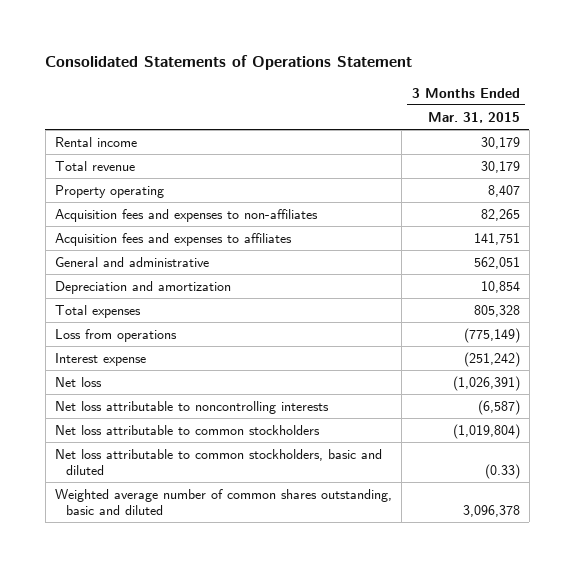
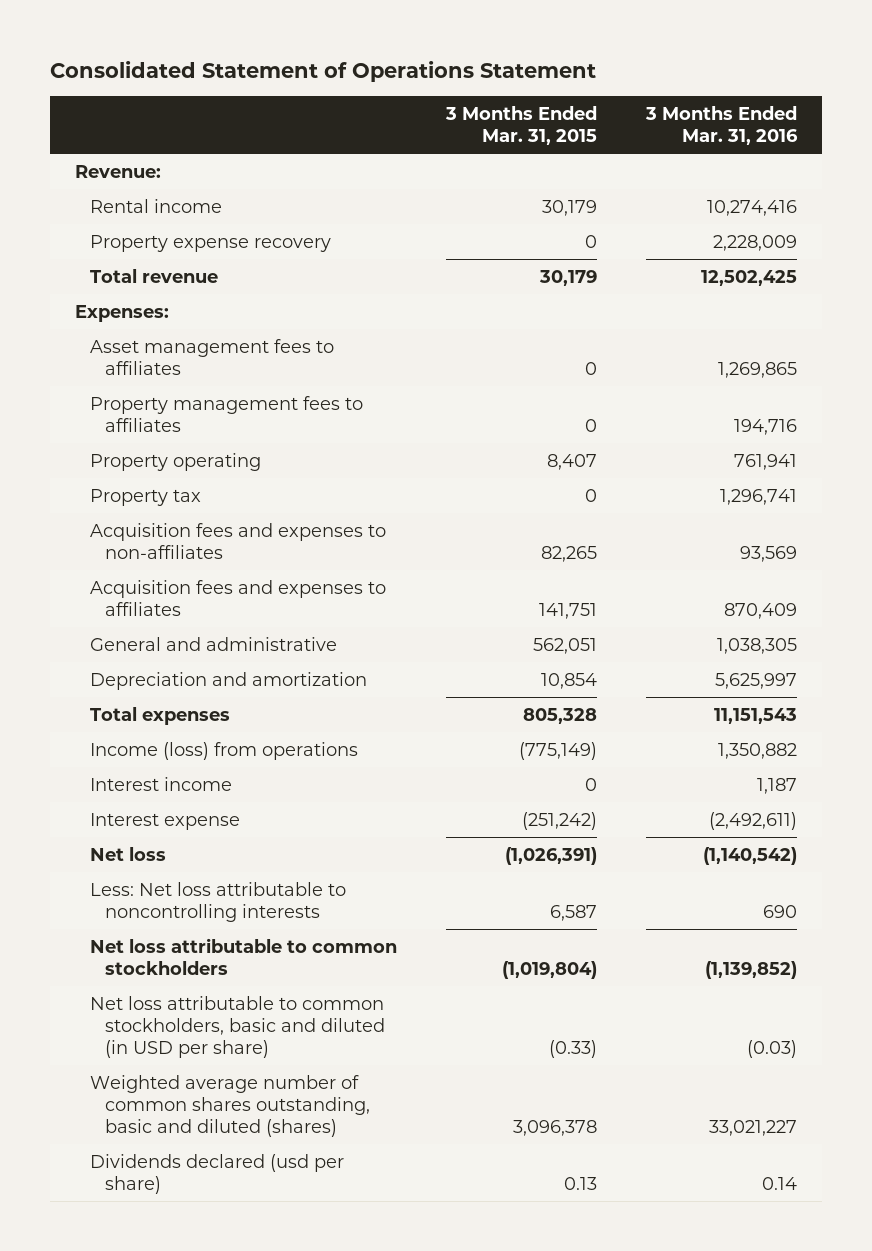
- Consolidated Statements of Operations Statement
+ Consolidated Statement of Operations Statement
- | 3 Months Ended Mar. 31, 2015
+ | 3 Months Ended Mar. 31, 2015 | 3 Months Ended Mar. 31, 2016
+ Revenue:
+ Property expense recovery | 0 | 2,228,009
+ Expenses:
+ Asset management fees to affiliates | 0 | 1,269,865
+ Property management fees to affiliates | 0 | 194,716
+ Property tax | 0 | 1,296,741
- Loss from operations | (775,149)
+ Income (loss) from operations | (775,149) | 1,350,882
+ Interest income | 0 | 1,187
- Net loss attributable to noncontrolling interests | (6,587)
+ Less: Net loss attributable to noncontrolling interests | 6,587 | 690
- Net loss attributable to common stockholders, basic and diluted | (0.33)
- Weighted average number of common shares outstanding, basic and diluted | 3,096,378
+ Net loss attributable to common stockholders, basic and diluted (in USD per share) | (0.33) | (0.03)
+ Weighted average number of common shares outstanding, basic and diluted (shares) | 3,096,378 | 33,021,227
+ Dividends declared (usd per share) | 0.13 | 0.14

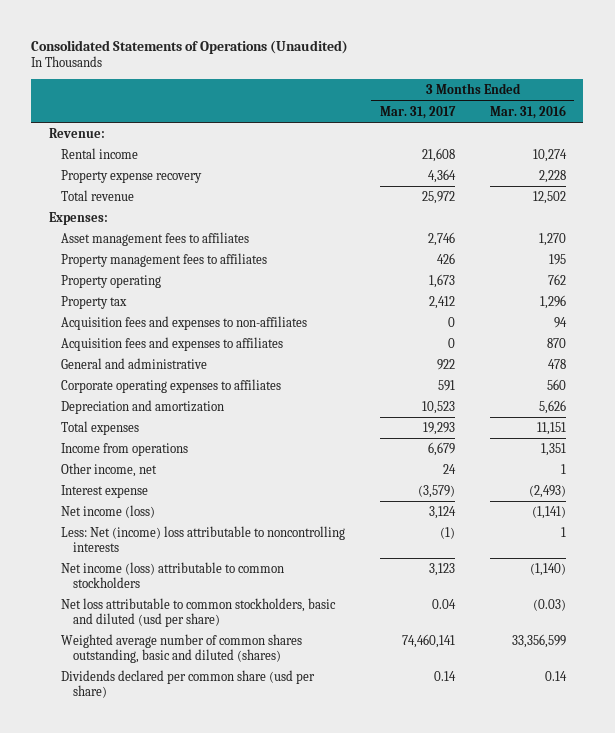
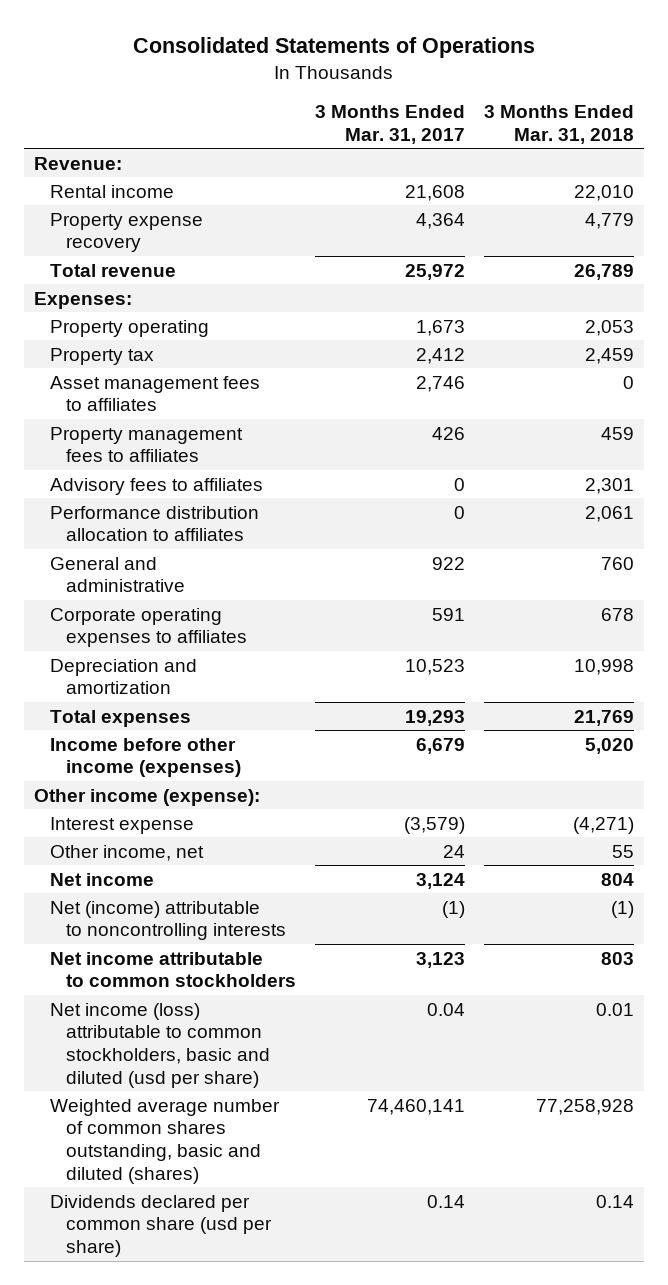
- Consolidated Statements of Operations (Unaudited)
+ Consolidated Statements of Operations
- | 3 Months Ended Mar. 31, 2017 | 3 Months Ended Mar. 31, 2016
+ | 3 Months Ended Mar. 31, 2017 | 3 Months Ended Mar. 31, 2018
- Acquisition fees and expenses to non-affiliates | 0 | 94
- Acquisition fees and expenses to affiliates | 0 | 870
moved down: Asset management fees to affiliates | 2,746 | 0
moved down: Property management fees to affiliates | 426 | 459
+ Advisory fees to affiliates | 0 | 2,301
+ Performance distribution allocation to affiliates | 0 | 2,061
- Income from operations | 6,679 | 1,351
+ Income before other income (expenses) | 6,679 | 5,020
+ Other income (expense):
- Net income (loss) | 3,124 | (1,141)
- Less: Net (income) loss attributable to noncontrolling interests | (1) | 1
- Net income (loss) attributable to common stockholders | 3,123 | (1,140)
- Net loss attributable to common stockholders, basic and diluted (usd per share) | 0.04 | (0.03)
moved down: Other income, net | 24 | 55
+ Net income | 3,124 | 804
+ Net (income) attributable to noncontrolling interests | (1) | (1)
+ Net income attributable to common stockholders | 3,123 | 803
+ Net income (loss) attributable to common stockholders, basic and diluted (usd per share) | 0.04 | 0.01

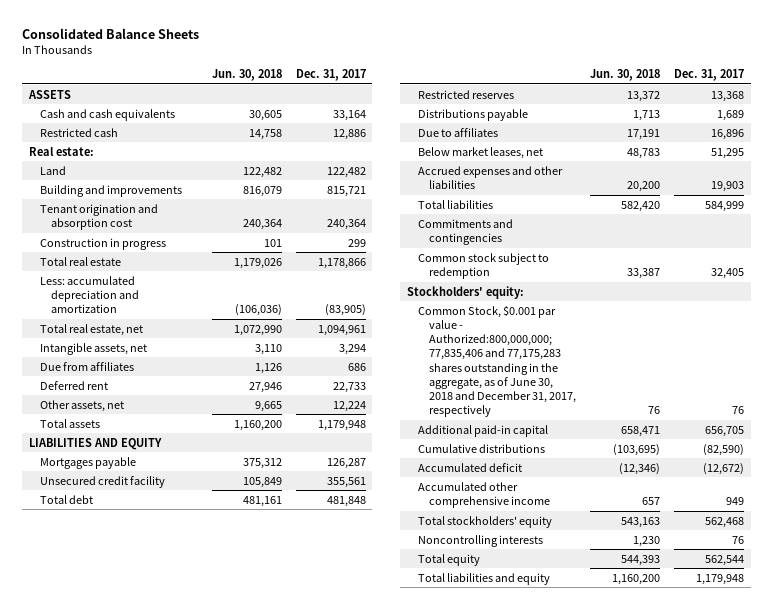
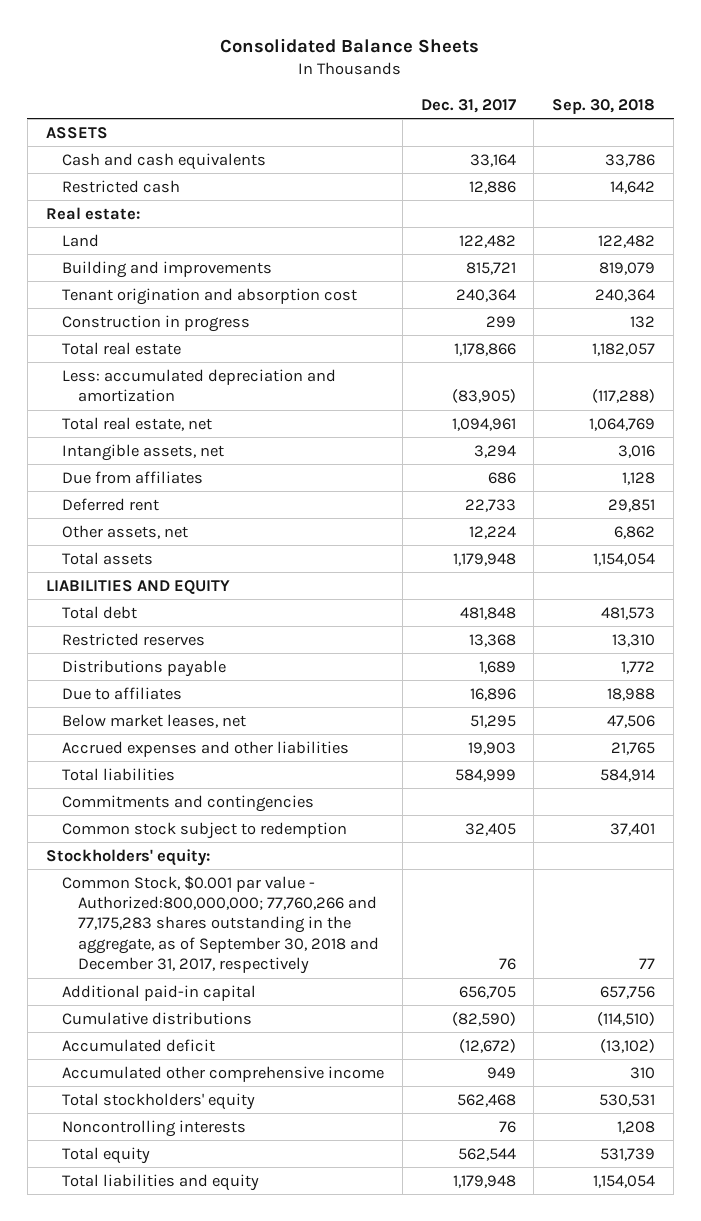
- | Jun. 30, 2018 | Dec. 31, 2017
+ | Dec. 31, 2017 | Sep. 30, 2018
- Mortgages payable | 375,312 | 126,287
- Unsecured credit facility | 105,849 | 355,561
- Common Stock, $0.001 par value - Authorized:800,000,000; 77,835,406 and 77,175,283 shares outstanding in the aggregate, as of June 30, 2018 and December 31, 2017, respectively | 76 | 76
+ Common Stock, $0.001 par value - Authorized:800,000,000; 77,760,266 and 77,175,283 shares outstanding in the aggregate, as of September 30, 2018 and December 31, 2017, respectively | 76 | 77

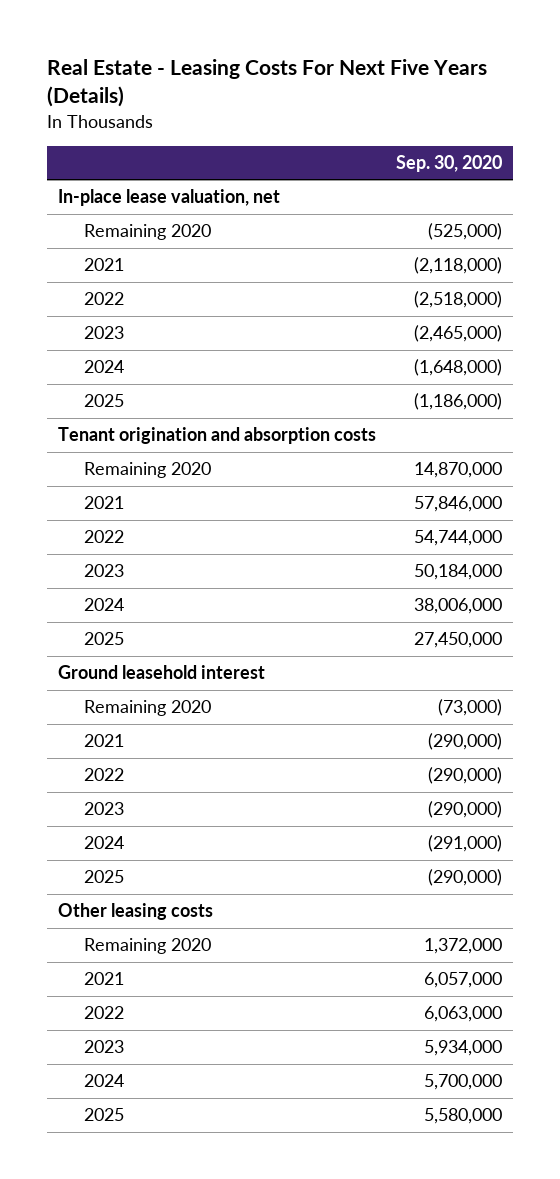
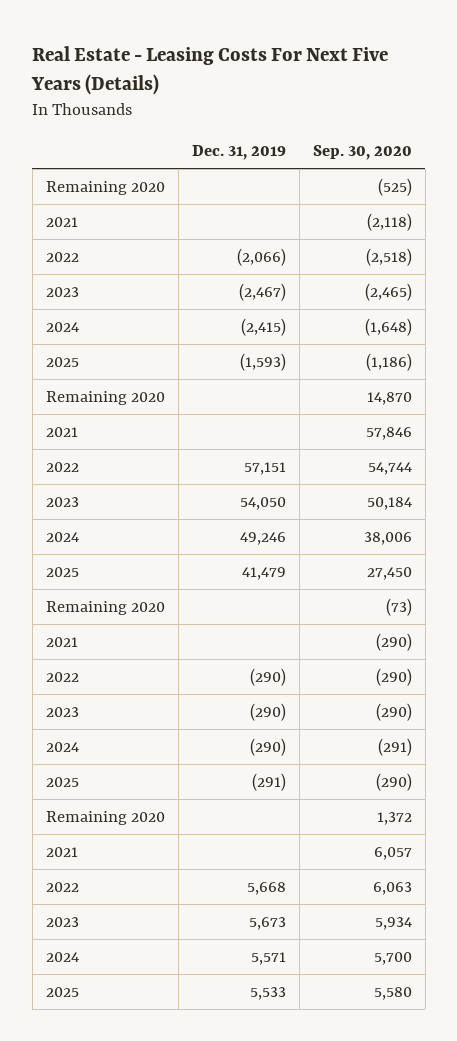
- | Sep. 30, 2020
+ | Dec. 31, 2019 | Sep. 30, 2020
- In-place lease valuation, net
- Remaining 2020 | (525,000)
- 2021 | (2,118,000)
- 2022 | (2,518,000)
- 2023 | (2,465,000)
- 2024 | (1,648,000)
- 2025 | (1,186,000)
- Tenant origination and absorption costs
- Remaining 2020 | 14,870,000
- 2021 | 57,846,000
- 2022 | 54,744,000
- 2023 | 50,184,000
- 2024 | 38,006,000
- 2025 | 27,450,000
- Ground leasehold interest
- Remaining 2020 | (73,000)
- 2021 | (290,000)
- 2022 | (290,000)
- 2023 | (290,000)
- 2024 | (291,000)
- 2025 | (290,000)
- Other leasing costs
- Remaining 2020 | 1,372,000
- 2021 | 6,057,000
- 2022 | 6,063,000
- 2023 | 5,934,000
- 2024 | 5,700,000
- 2025 | 5,580,000
+ Remaining 2020 | | (525)
+ 2021 | | (2,118)
+ 2022 | (2,066) | (2,518)
+ 2023 | (2,467) | (2,465)
+ 2024 | (2,415) | (1,648)
+ 2025 | (1,593) | (1,186)
+ Remaining 2020 | | 14,870
+ 2021 | | 57,846
+ 2022 | 57,151 | 54,744
+ 2023 | 54,050 | 50,184
+ 2024 | 49,246 | 38,006
+ 2025 | 41,479 | 27,450
+ Remaining 2020 | | (73)
+ 2021 | | (290)
+ 2022 | (290) | (290)
+ 2023 | (290) | (290)
+ 2024 | (290) | (291)
+ 2025 | (291) | (290)
+ Remaining 2020 | | 1,372
+ 2021 | | 6,057
+ 2022 | 5,668 | 6,063
+ 2023 | 5,673 | 5,934
+ 2024 | 5,571 | 5,700
+ 2025 | 5,533 | 5,580

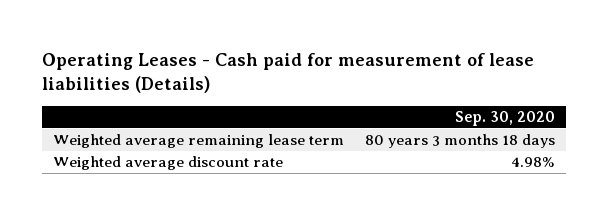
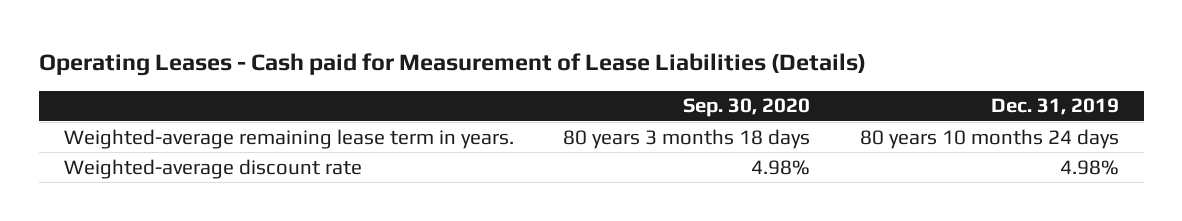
- Operating Leases - Cash paid for measurement of lease liabilities (Details)
+ Operating Leases - Cash paid for Measurement of Lease Liabilities (Details)
- | Sep. 30, 2020
+ | Sep. 30, 2020 | Dec. 31, 2019
- Weighted average remaining lease term | 80 years 3 months 18 days
- Weighted average discount rate | 4.98%
+ Weighted-average remaining lease term in years. | 80 years 3 months 18 days | 80 years 10 months 24 days
+ Weighted-average discount rate | 4.98% | 4.98%

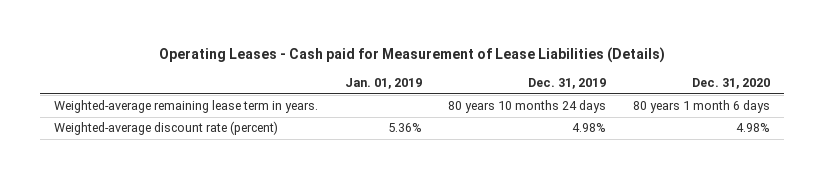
- | Sep. 30, 2020 | Dec. 31, 2019
+ | Jan. 01, 2019 | Dec. 31, 2019 | Dec. 31, 2020
- Weighted-average discount rate | 4.98% | 4.98%
+ Weighted-average discount rate (percent) | 5.36% | 4.98% | 4.98%

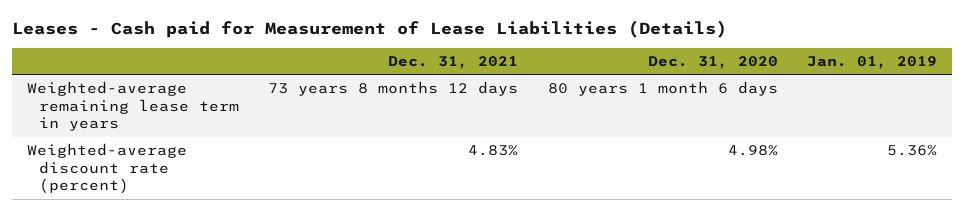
- Operating Leases - Cash paid for Measurement of Lease Liabilities (Details)
+ Leases - Cash paid for Measurement of Lease Liabilities (Details)
- | Jan. 01, 2019 | Dec. 31, 2019 | Dec. 31, 2020
+ | Dec. 31, 2021 | Dec. 31, 2020 | Jan. 01, 2019
- Weighted-average remaining lease term in years. | | 80 years 10 months 24 days | 80 years 1 month 6 days
+ Weighted-average remaining lease term in years | 73 years 8 months 12 days | 80 years 1 month 6 days |

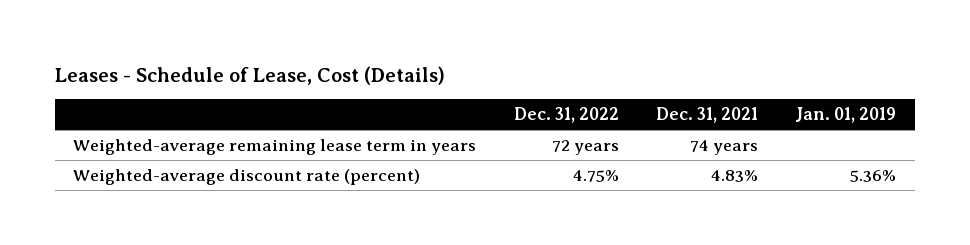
- Leases - Cash paid for Measurement of Lease Liabilities (Details)
+ Leases - Schedule of Lease, Cost (Details)
- | Dec. 31, 2021 | Dec. 31, 2020 | Jan. 01, 2019
+ | Dec. 31, 2022 | Dec. 31, 2021 | Jan. 01, 2019
- Weighted-average remaining lease term in years | 73 years 8 months 12 days | 80 years 1 month 6 days |
+ Weighted-average remaining lease term in years | 72 years | 74 years |

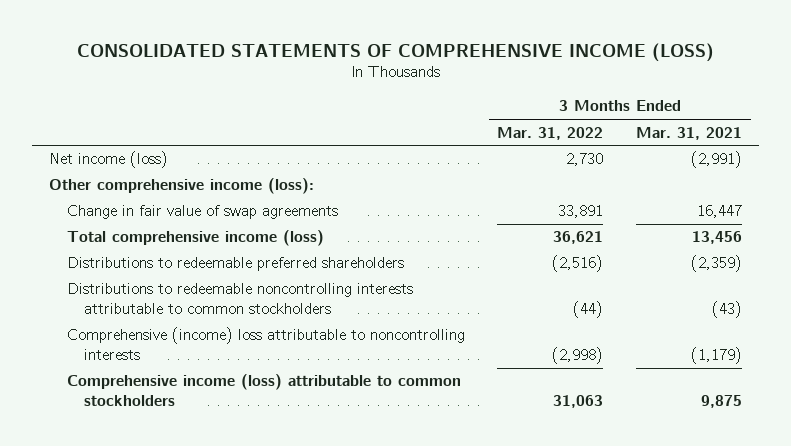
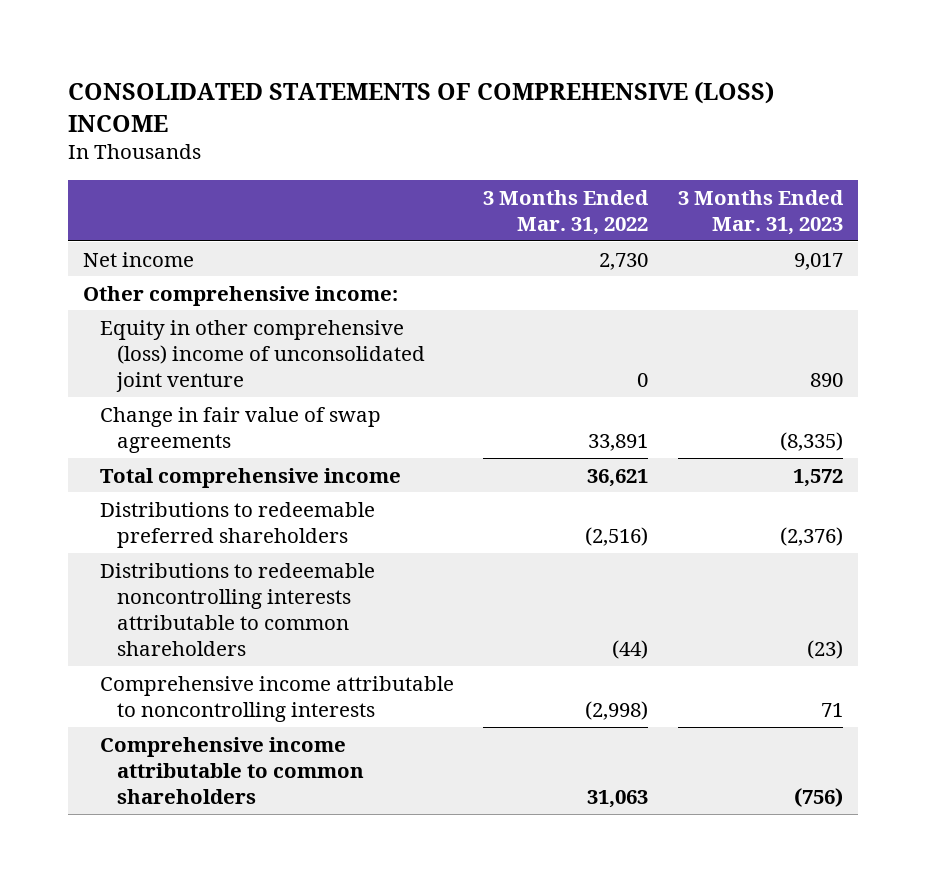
- CONSOLIDATED STATEMENTS OF COMPREHENSIVE INCOME (LOSS)
+ CONSOLIDATED STATEMENTS OF COMPREHENSIVE (LOSS) INCOME
- | 3 Months Ended Mar. 31, 2022 | 3 Months Ended Mar. 31, 2021
+ | 3 Months Ended Mar. 31, 2022 | 3 Months Ended Mar. 31, 2023
- Net income (loss) | 2,730 | (2,991)
- Other comprehensive income (loss):
+ Net income | 2,730 | 9,017
+ Other comprehensive income:
+ Equity in other comprehensive (loss) income of unconsolidated joint venture | 0 | 890
- Total comprehensive income (loss) | 36,621 | 13,456
+ Total comprehensive income | 36,621 | 1,572
- Distributions to redeemable noncontrolling interests attributable to common stockholders | (44) | (43)
- Comprehensive (income) loss attributable to noncontrolling interests | (2,998) | (1,179)
- Comprehensive income (loss) attributable to common stockholders | 31,063 | 9,875
+ Distributions to redeemable noncontrolling interests attributable to common shareholders | (44) | (23)
+ Comprehensive income attributable to noncontrolling interests | (2,998) | 71
+ Comprehensive income attributable to common shareholders | 31,063 | (756)

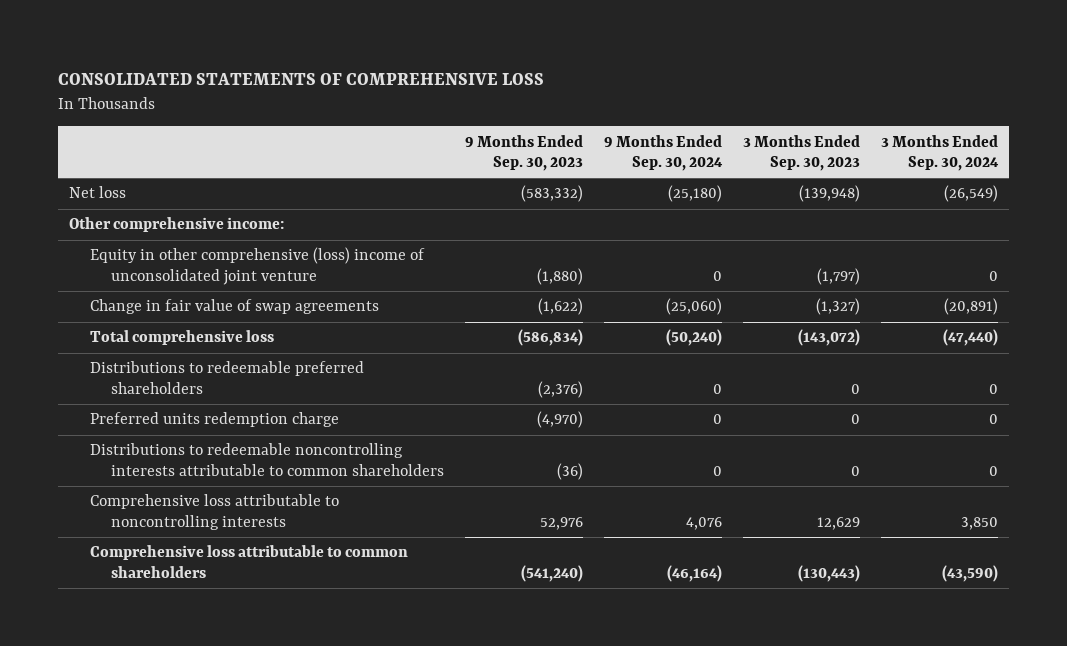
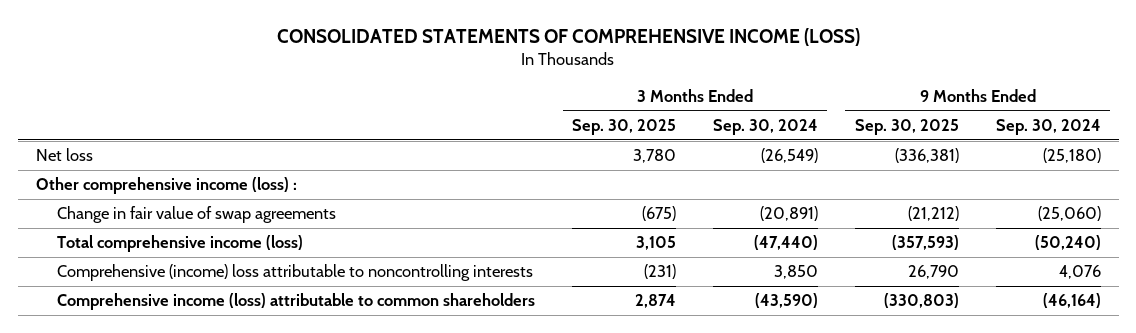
- CONSOLIDATED STATEMENTS OF COMPREHENSIVE LOSS
+ CONSOLIDATED STATEMENTS OF COMPREHENSIVE INCOME (LOSS)
- | 9 Months Ended Sep. 30, 2023 | 9 Months Ended Sep. 30, 2024 | 3 Months Ended Sep. 30, 2023 | 3 Months Ended Sep. 30, 2024
+ | 3 Months Ended Sep. 30, 2025 | 3 Months Ended Sep. 30, 2024 | 9 Months Ended Sep. 30, 2025 | 9 Months Ended Sep. 30, 2024
- Other comprehensive income:
- Equity in other comprehensive (loss) income of unconsolidated joint venture | (1,880) | 0 | (1,797) | 0
+ Other comprehensive income (loss) :
- Total comprehensive loss | (586,834) | (50,240) | (143,072) | (47,440)
- Distributions to redeemable preferred shareholders | (2,376) | 0 | 0 | 0
- Preferred units redemption charge | (4,970) | 0 | 0 | 0
- Distributions to redeemable noncontrolling interests attributable to common shareholders | (36) | 0 | 0 | 0
- Comprehensive loss attributable to noncontrolling interests | 52,976 | 4,076 | 12,629 | 3,850
- Comprehensive loss attributable to common shareholders | (541,240) | (46,164) | (130,443) | (43,590)
+ Total comprehensive income (loss) | 3,105 | (47,440) | (357,593) | (50,240)
+ Comprehensive (income) loss attributable to noncontrolling interests | (231) | 3,850 | 26,790 | 4,076
+ Comprehensive income (loss) attributable to common shareholders | 2,874 | (43,590) | (330,803) | (46,164)

